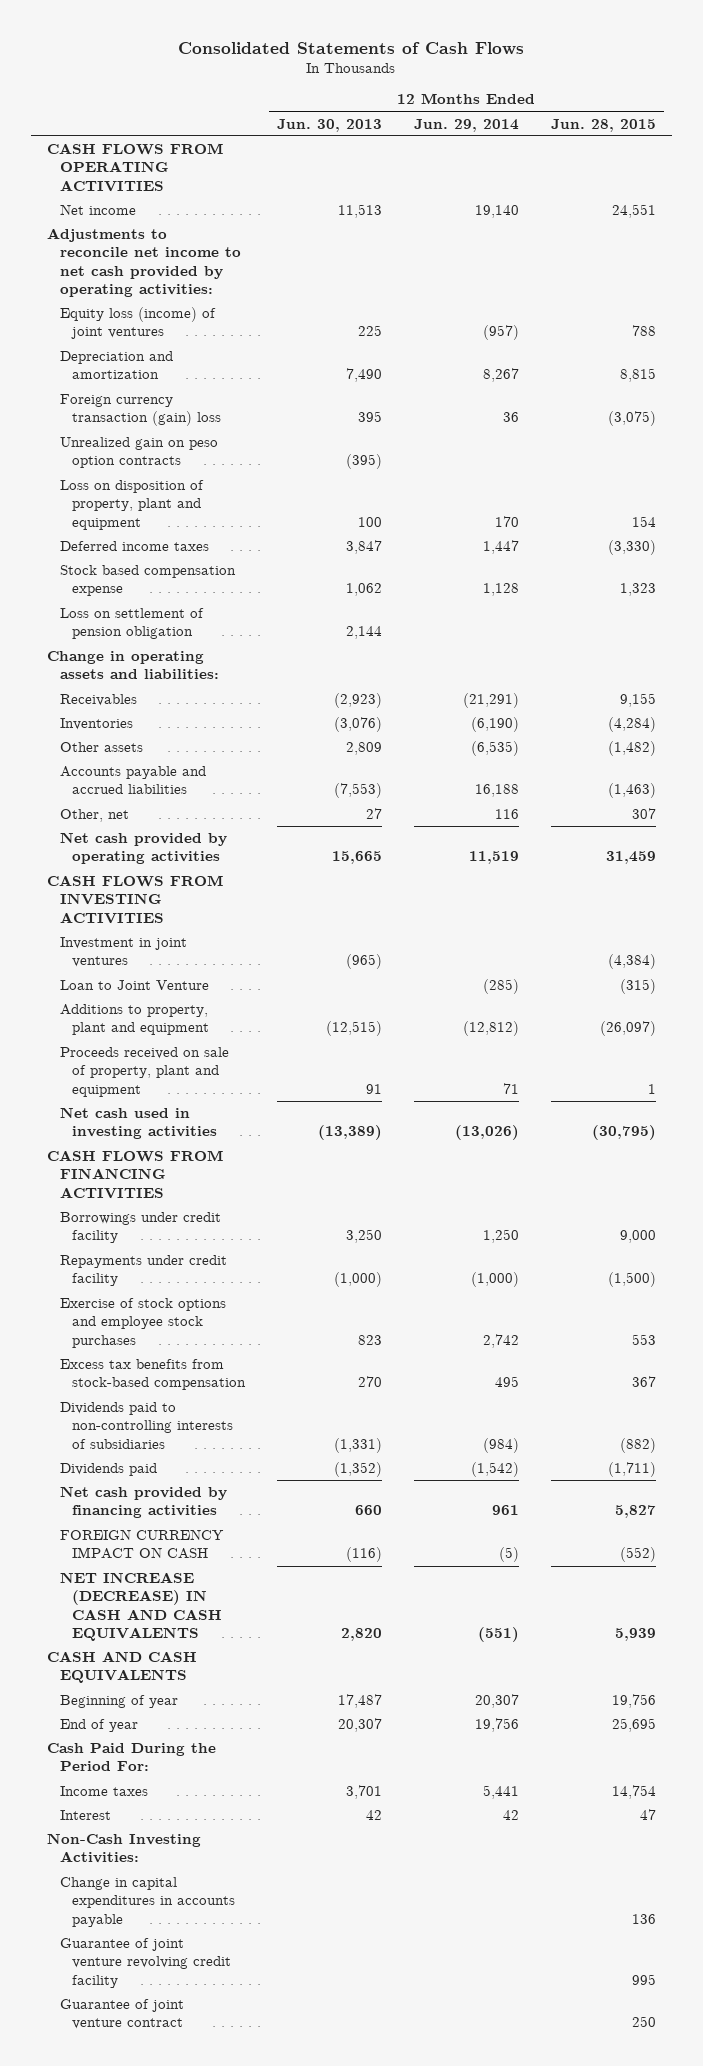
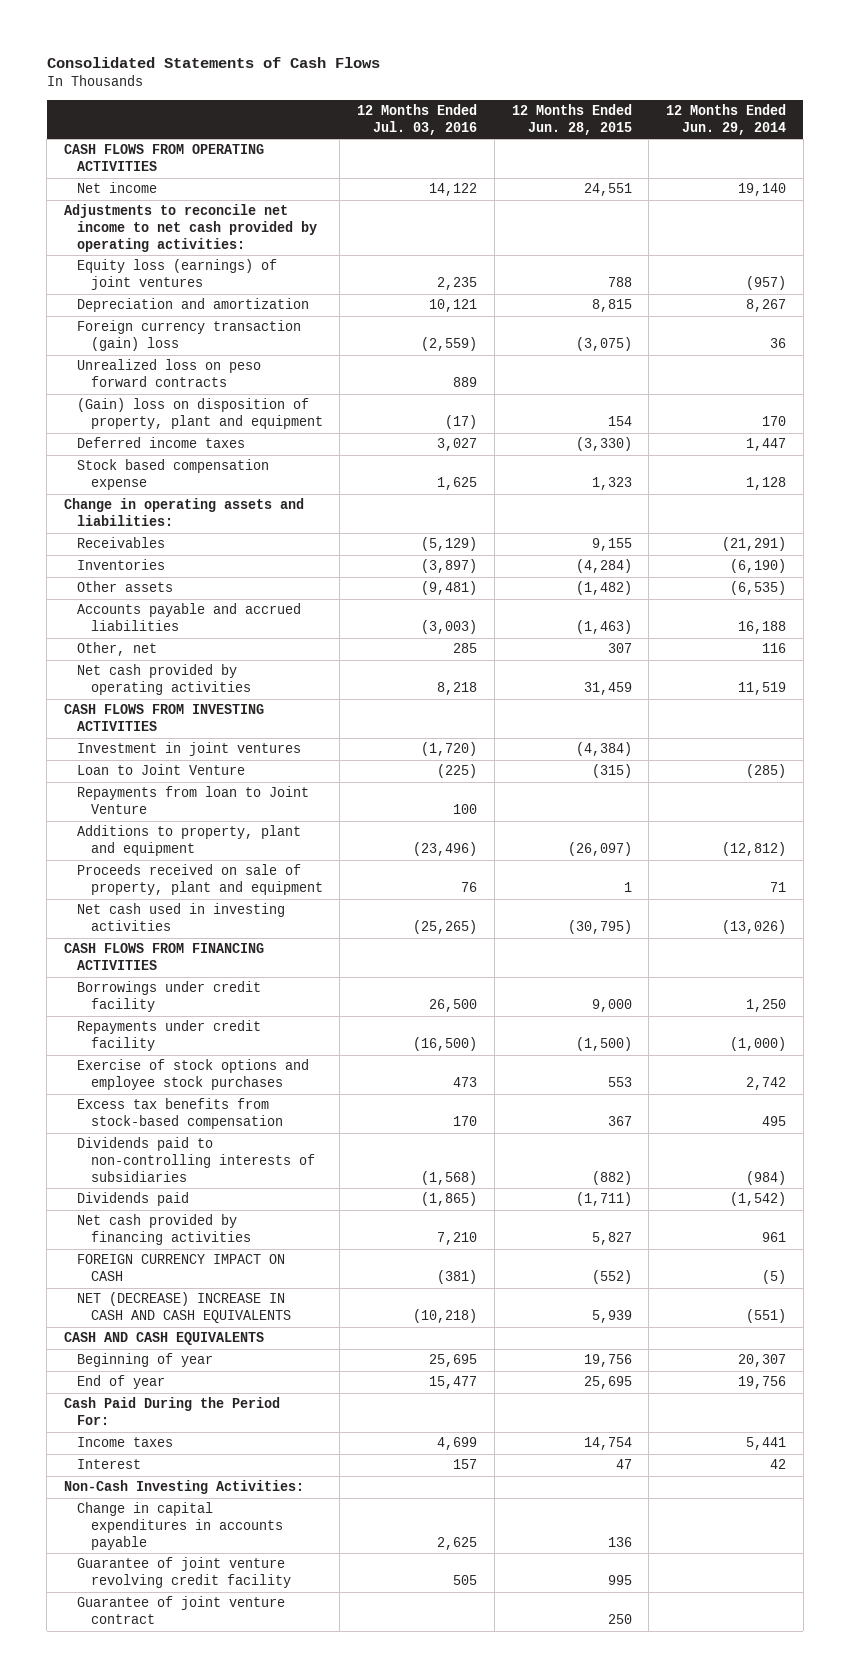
- | 12 Months Ended Jun. 30, 2013 | 12 Months Ended Jun. 29, 2014 | 12 Months Ended Jun. 28, 2015
+ | 12 Months Ended Jul. 03, 2016 | 12 Months Ended Jun. 28, 2015 | 12 Months Ended Jun. 29, 2014
- Equity loss (income) of joint ventures | 225 | (957) | 788
+ Equity loss (earnings) of joint ventures | 2,235 | 788 | (957)
- Unrealized gain on peso option contracts | (395) | |
- Loss on disposition of property, plant and equipment | 100 | 170 | 154
+ Unrealized loss on peso forward contracts | 889 | |
+ (Gain) loss on disposition of property, plant and equipment | (17) | 154 | 170
- Loss on settlement of pension obligation | 2,144 | |
+ Repayments from loan to Joint Venture | 100 | |
- NET INCREASE (DECREASE) IN CASH AND CASH EQUIVALENTS | 2,820 | (551) | 5,939
+ NET (DECREASE) INCREASE IN CASH AND CASH EQUIVALENTS | (10,218) | 5,939 | (551)

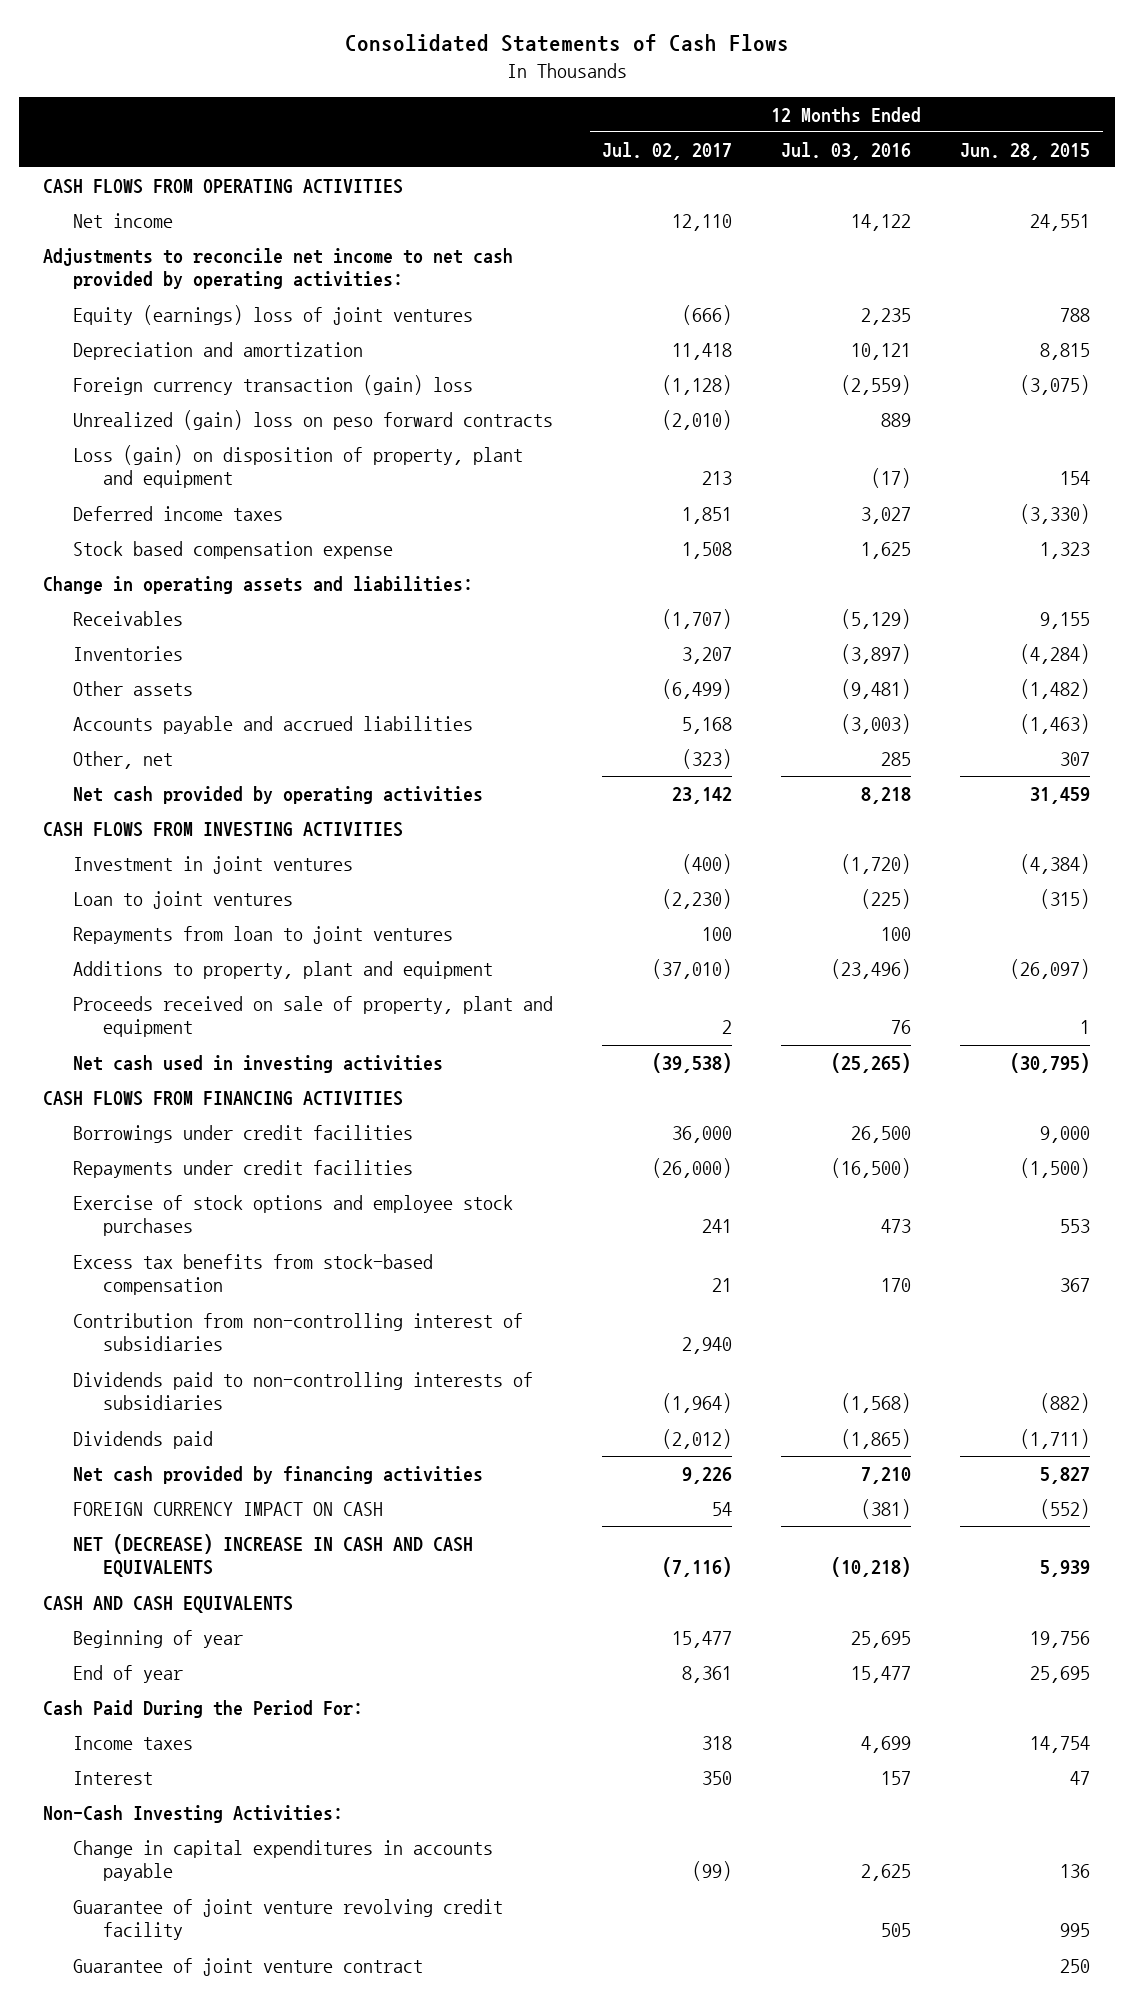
- | 12 Months Ended Jul. 03, 2016 | 12 Months Ended Jun. 28, 2015 | 12 Months Ended Jun. 29, 2014
+ | 12 Months Ended Jul. 02, 2017 | 12 Months Ended Jul. 03, 2016 | 12 Months Ended Jun. 28, 2015
- Equity loss (earnings) of joint ventures | 2,235 | 788 | (957)
+ Equity (earnings) loss of joint ventures | (666) | 2,235 | 788
- Unrealized loss on peso forward contracts | 889 | |
- (Gain) loss on disposition of property, plant and equipment | (17) | 154 | 170
+ Unrealized (gain) loss on peso forward contracts | (2,010) | 889 |
+ Loss (gain) on disposition of property, plant and equipment | 213 | (17) | 154
- Loan to Joint Venture | (225) | (315) | (285)
- Repayments from loan to Joint Venture | 100 | |
+ Loan to joint ventures | (2,230) | (225) | (315)
+ Repayments from loan to joint ventures | 100 | 100 |
- Borrowings under credit facility | 26,500 | 9,000 | 1,250
- Repayments under credit facility | (16,500) | (1,500) | (1,000)
+ Borrowings under credit facilities | 36,000 | 26,500 | 9,000
+ Repayments under credit facilities | (26,000) | (16,500) | (1,500)
+ Contribution from non-controlling interest of subsidiaries | 2,940 | |

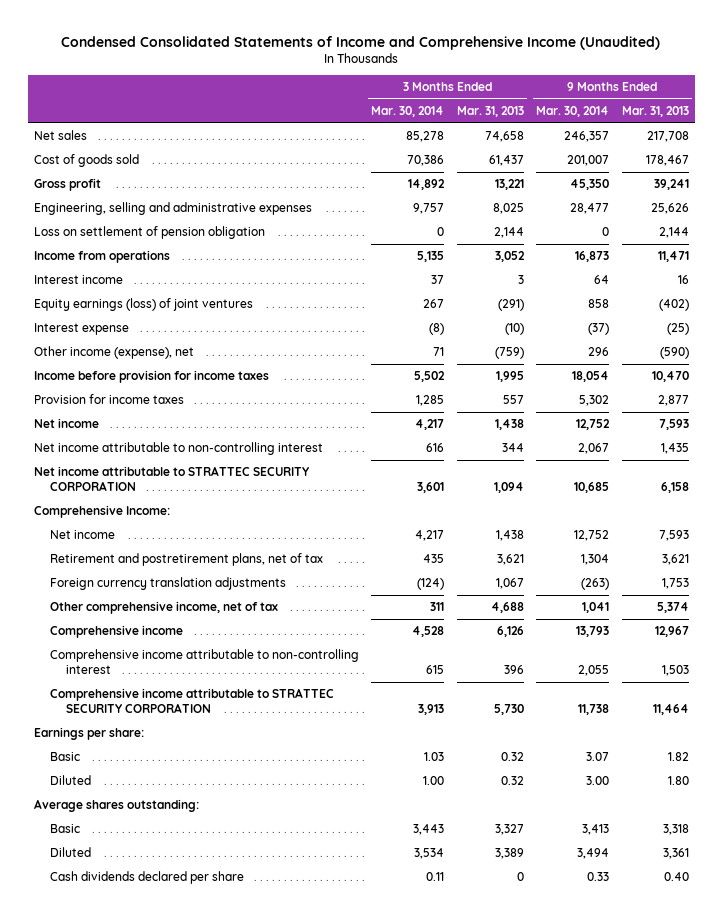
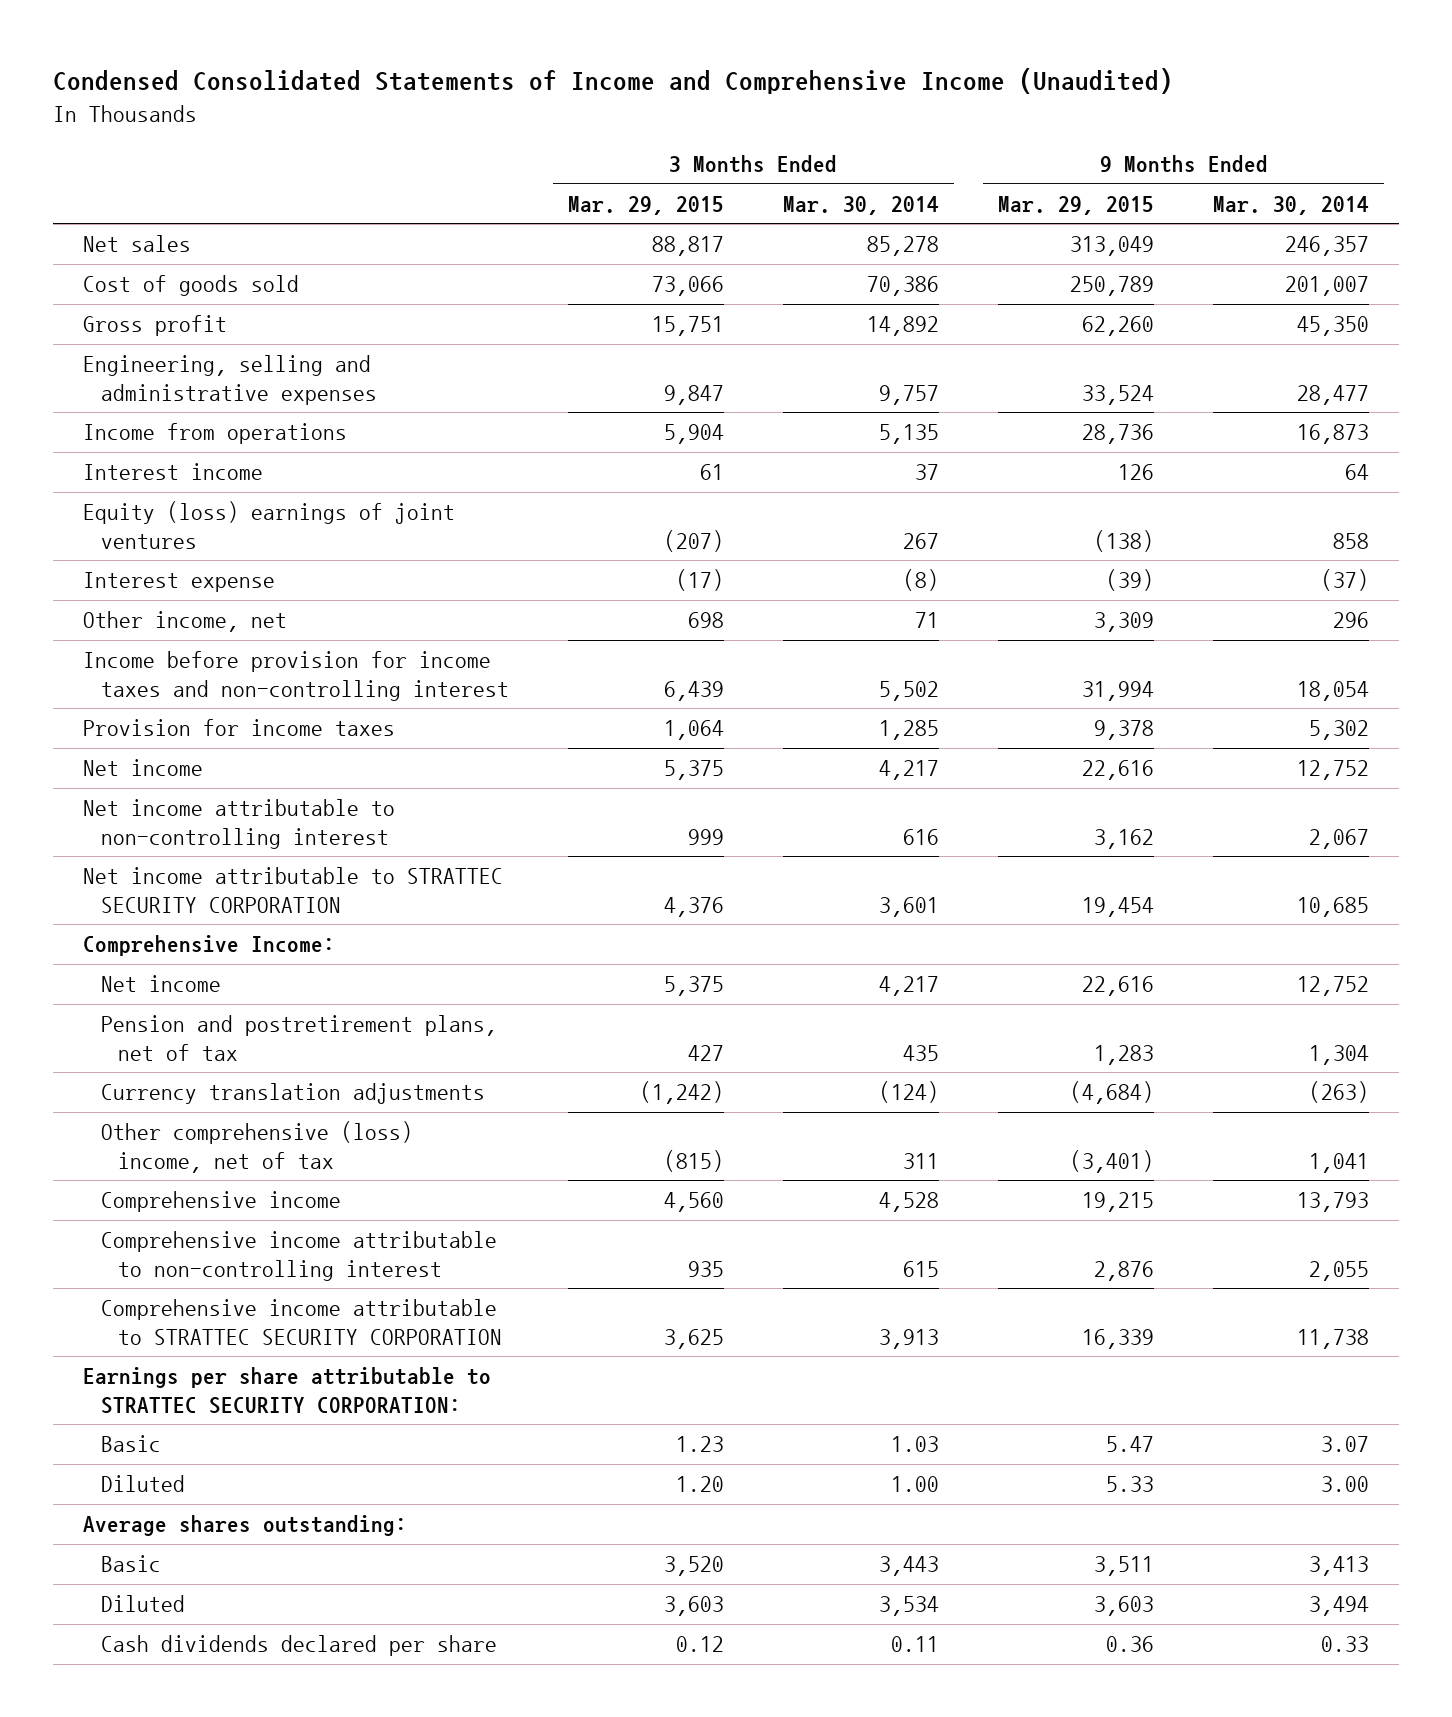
- | 3 Months Ended Mar. 30, 2014 | 3 Months Ended Mar. 31, 2013 | 9 Months Ended Mar. 30, 2014 | 9 Months Ended Mar. 31, 2013
+ | 3 Months Ended Mar. 29, 2015 | 3 Months Ended Mar. 30, 2014 | 9 Months Ended Mar. 29, 2015 | 9 Months Ended Mar. 30, 2014
- Loss on settlement of pension obligation | 0 | 2,144 | 0 | 2,144
- Equity earnings (loss) of joint ventures | 267 | (291) | 858 | (402)
+ Equity (loss) earnings of joint ventures | (207) | 267 | (138) | 858
- Other income (expense), net | 71 | (759) | 296 | (590)
- Income before provision for income taxes | 5,502 | 1,995 | 18,054 | 10,470
+ Other income, net | 698 | 71 | 3,309 | 296
+ Income before provision for income taxes and non-controlling interest | 6,439 | 5,502 | 31,994 | 18,054
- Retirement and postretirement plans, net of tax | 435 | 3,621 | 1,304 | 3,621
- Foreign currency translation adjustments | (124) | 1,067 | (263) | 1,753
- Other comprehensive income, net of tax | 311 | 4,688 | 1,041 | 5,374
+ Pension and postretirement plans, net of tax | 427 | 435 | 1,283 | 1,304
+ Currency translation adjustments | (1,242) | (124) | (4,684) | (263)
+ Other comprehensive (loss) income, net of tax | (815) | 311 | (3,401) | 1,041
- Earnings per share:
+ Earnings per share attributable to STRATTEC SECURITY CORPORATION:

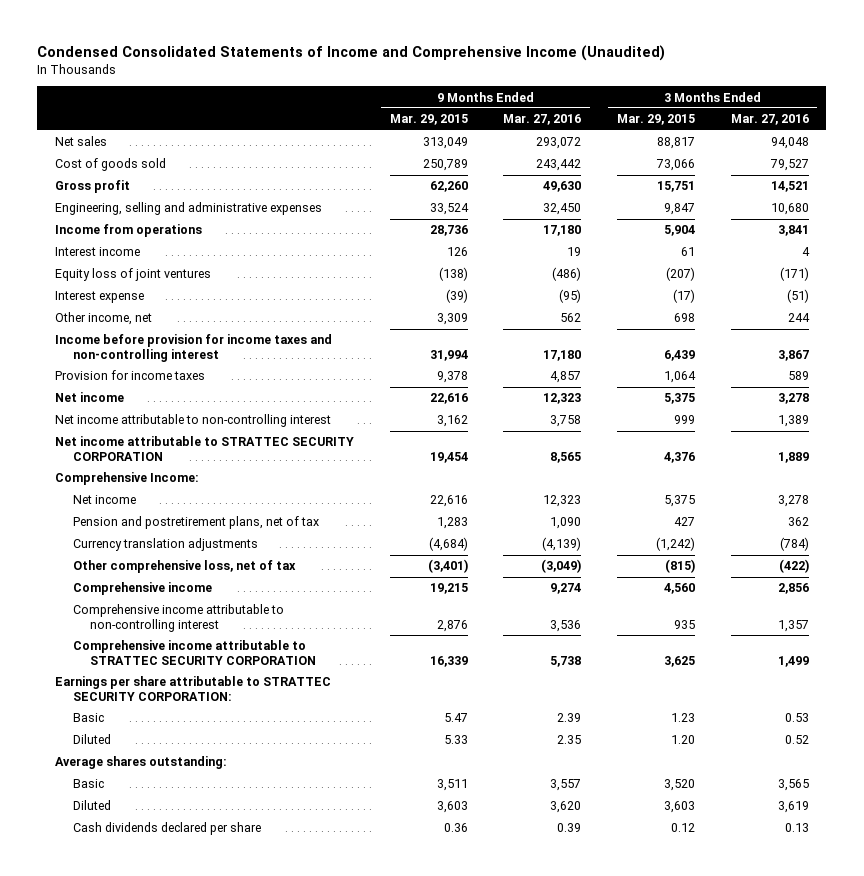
- | 3 Months Ended Mar. 29, 2015 | 3 Months Ended Mar. 30, 2014 | 9 Months Ended Mar. 29, 2015 | 9 Months Ended Mar. 30, 2014
+ | 9 Months Ended Mar. 29, 2015 | 9 Months Ended Mar. 27, 2016 | 3 Months Ended Mar. 29, 2015 | 3 Months Ended Mar. 27, 2016
- Equity (loss) earnings of joint ventures | (207) | 267 | (138) | 858
+ Equity loss of joint ventures | (138) | (486) | (207) | (171)
- Other comprehensive (loss) income, net of tax | (815) | 311 | (3,401) | 1,041
+ Other comprehensive loss, net of tax | (3,401) | (3,049) | (815) | (422)

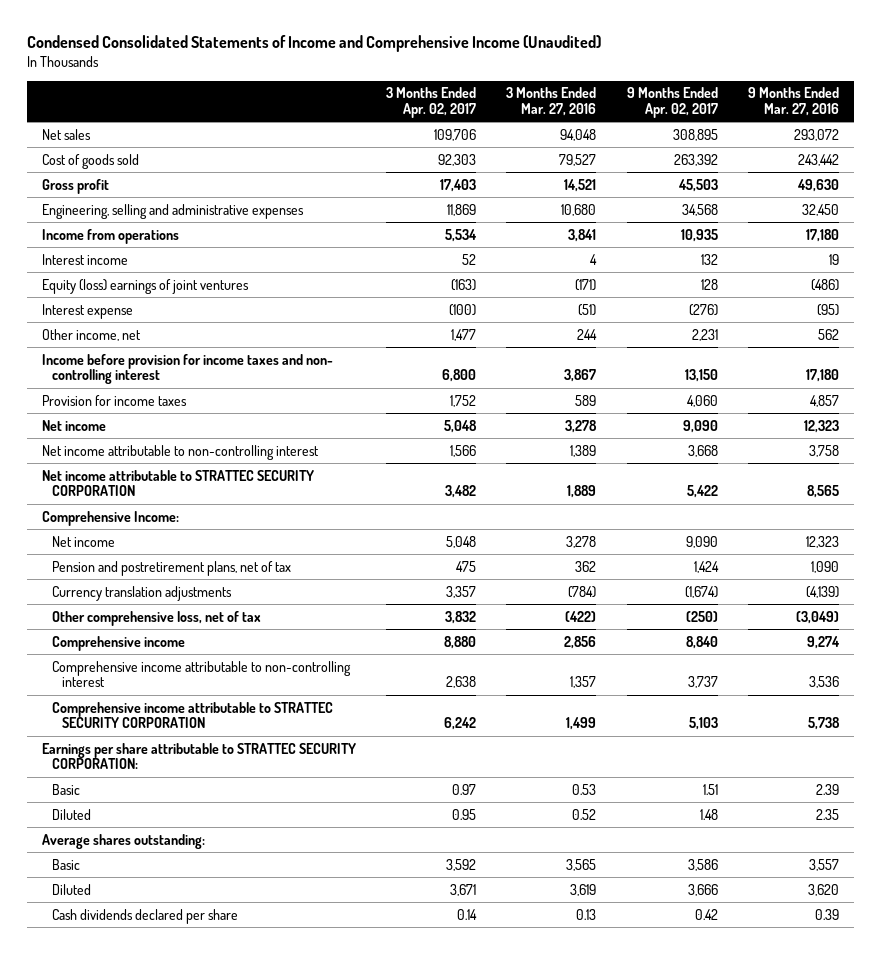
- | 9 Months Ended Mar. 29, 2015 | 9 Months Ended Mar. 27, 2016 | 3 Months Ended Mar. 29, 2015 | 3 Months Ended Mar. 27, 2016
+ | 3 Months Ended Apr. 02, 2017 | 3 Months Ended Mar. 27, 2016 | 9 Months Ended Apr. 02, 2017 | 9 Months Ended Mar. 27, 2016
- Equity loss of joint ventures | (138) | (486) | (207) | (171)
+ Equity (loss) earnings of joint ventures | (163) | (171) | 128 | (486)
- Income before provision for income taxes and non-controlling interest | 31,994 | 17,180 | 6,439 | 3,867
+ Income before provision for income taxes and non- controlling interest | 6,800 | 3,867 | 13,150 | 17,180

